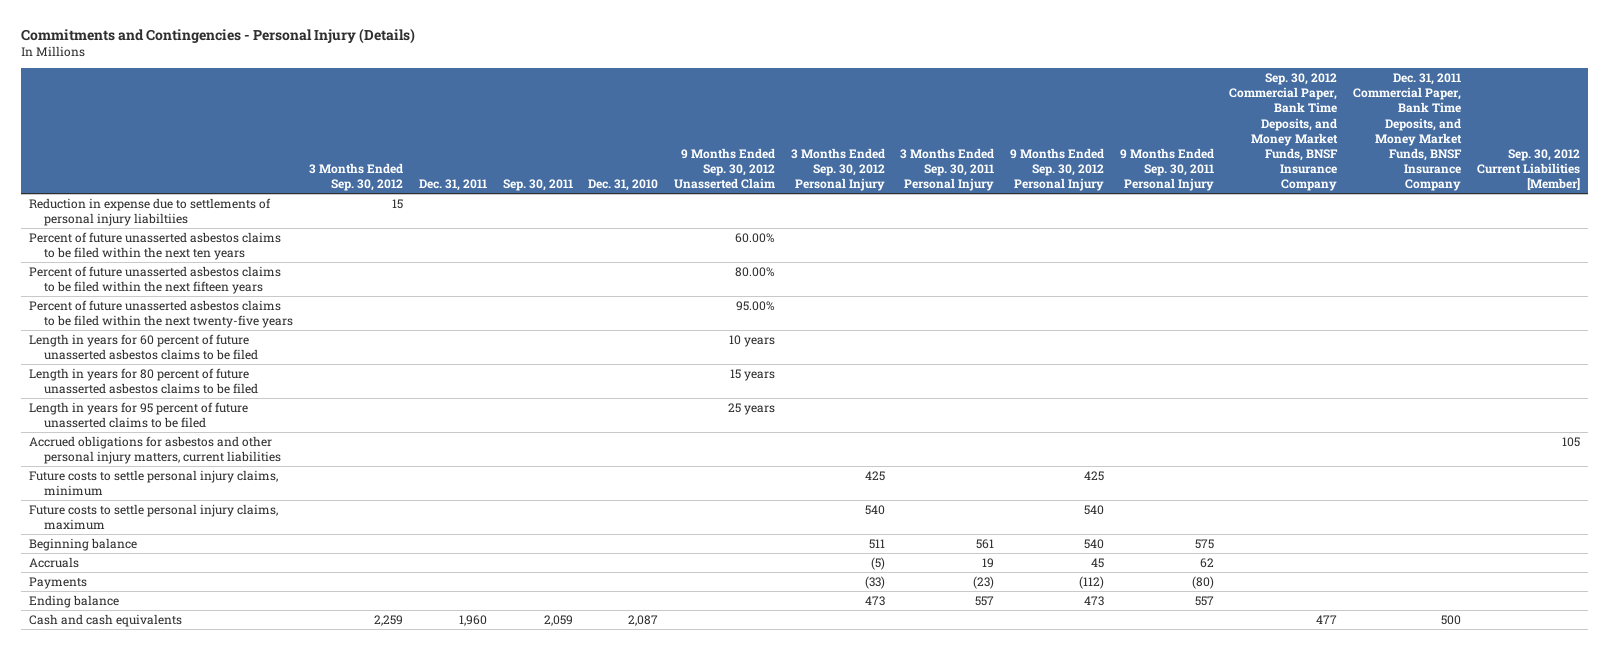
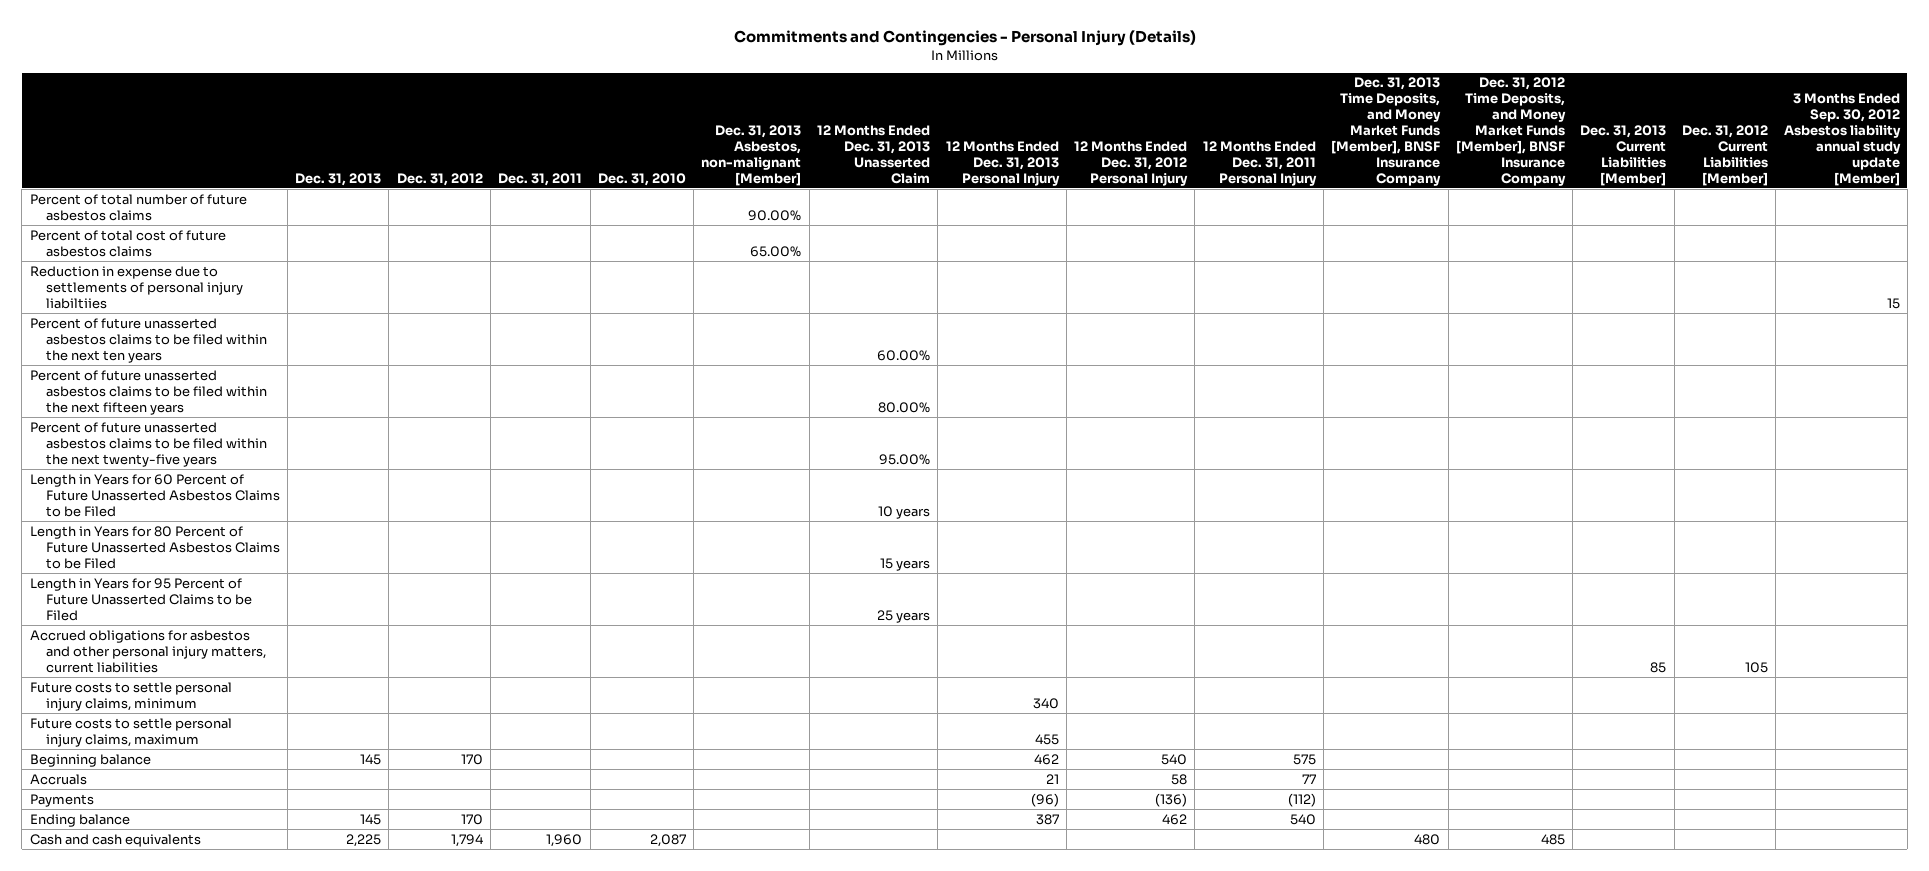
- | 3 Months Ended Sep. 30, 2012 | Dec. 31, 2011 | Sep. 30, 2011 | Dec. 31, 2010 | 9 Months Ended Sep. 30, 2012 Unasserted Claim | 3 Months Ended Sep. 30, 2012 Personal Injury | 3 Months Ended Sep. 30, 2011 Personal Injury | 9 Months Ended Sep. 30, 2012 Personal Injury | 9 Months Ended Sep. 30, 2011 Personal Injury | Sep. 30, 2012 Commercial Paper, Bank Time Deposits, and Money Market Funds, BNSF Insurance Company | Dec. 31, 2011 Commercial Paper, Bank Time Deposits, and Money Market Funds, BNSF Insurance Company | Sep. 30, 2012 Current Liabilities [Member]
+ | Dec. 31, 2013 | Dec. 31, 2012 | Dec. 31, 2011 | Dec. 31, 2010 | Dec. 31, 2013 Asbestos, non-malignant [Member] | 12 Months Ended Dec. 31, 2013 Unasserted Claim | 12 Months Ended Dec. 31, 2013 Personal Injury | 12 Months Ended Dec. 31, 2012 Personal Injury | 12 Months Ended Dec. 31, 2011 Personal Injury | Dec. 31, 2013 Time Deposits, and Money Market Funds [Member], BNSF Insurance Company | Dec. 31, 2012 Time Deposits, and Money Market Funds [Member], BNSF Insurance Company | Dec. 31, 2013 Current Liabilities [Member] | Dec. 31, 2012 Current Liabilities [Member] | 3 Months Ended Sep. 30, 2012 Asbestos liability annual study update [Member]
+ Percent of total number of future asbestos claims | | | | | 90.00% | | | | | | | | |
+ Percent of total cost of future asbestos claims | | | | | 65.00% | | | | | | | | |
- Length in years for 60 percent of future unasserted asbestos claims to be filed | | | | | 10 years | | | | | | |
- Length in years for 80 percent of future unasserted asbestos claims to be filed | | | | | 15 years | | | | | | |
- Length in years for 95 percent of future unasserted claims to be filed | | | | | 25 years | | | | | | |
+ Length in Years for 60 Percent of Future Unasserted Asbestos Claims to be Filed | | | | | | 10 years | | | | | | | |
+ Length in Years for 80 Percent of Future Unasserted Asbestos Claims to be Filed | | | | | | 15 years | | | | | | | |
+ Length in Years for 95 Percent of Future Unasserted Claims to be Filed | | | | | | 25 years | | | | | | | |

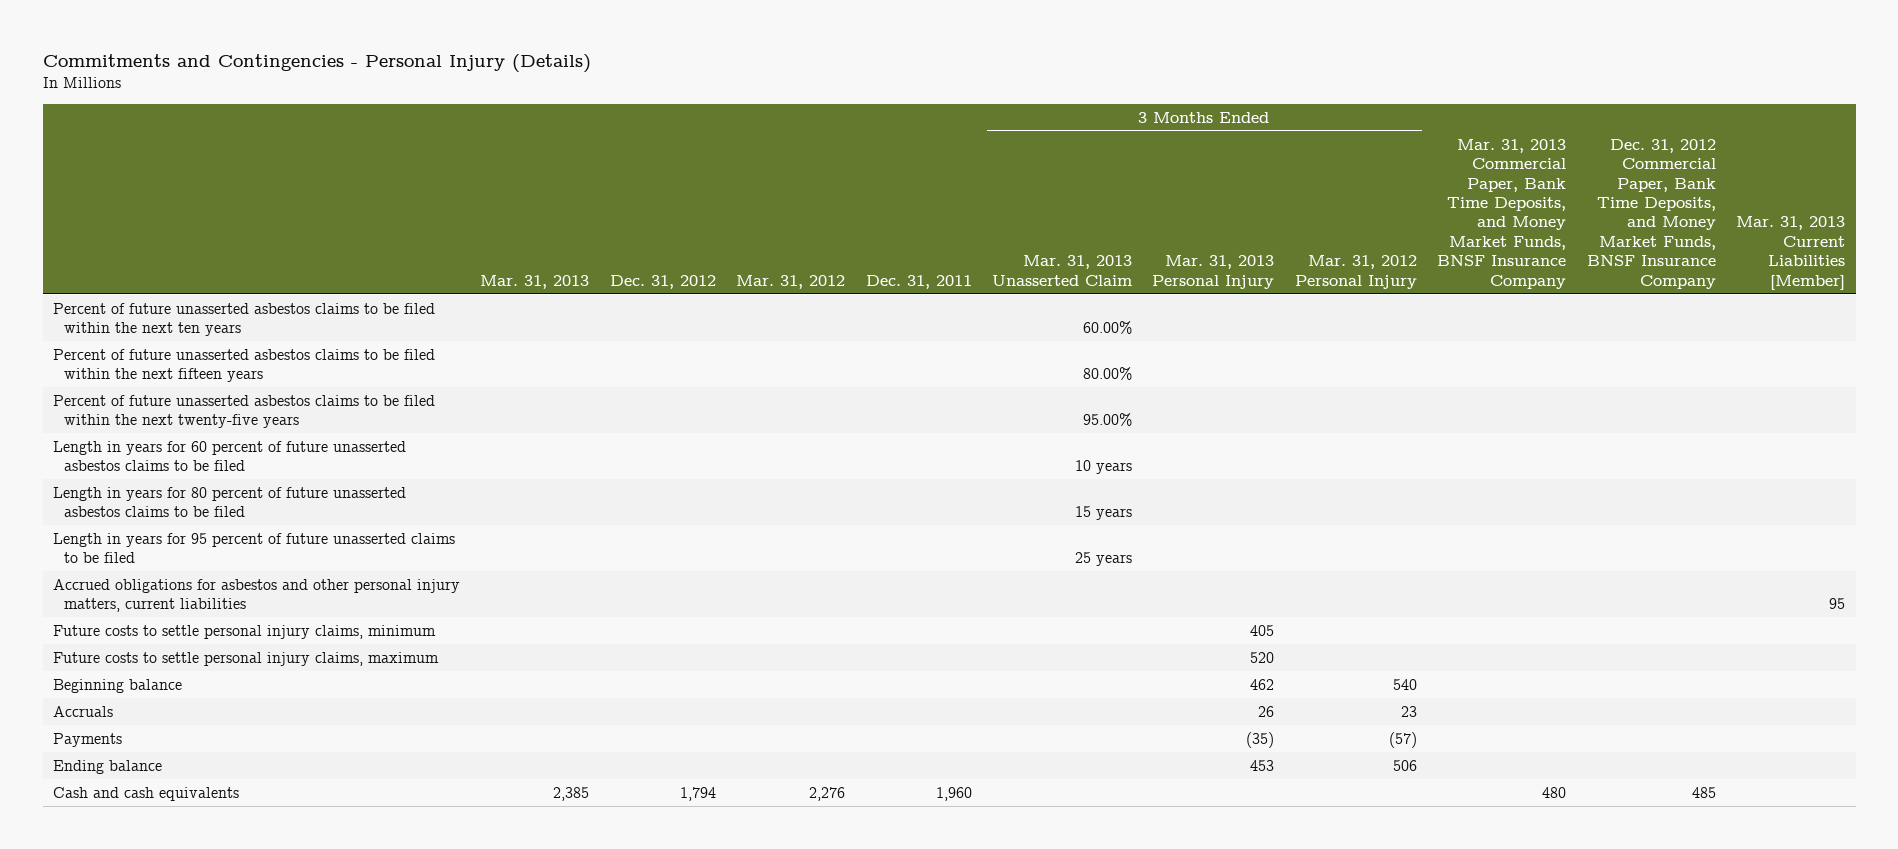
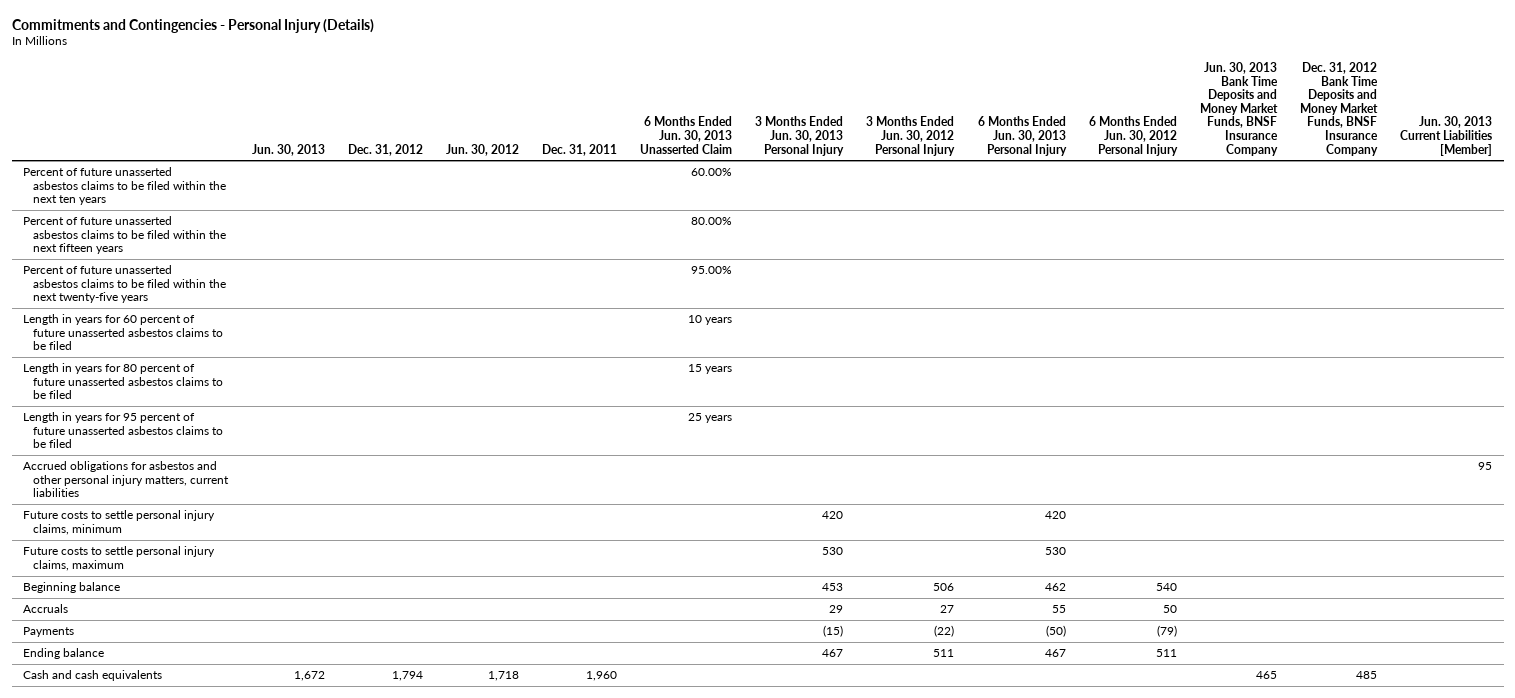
- | Mar. 31, 2013 | Dec. 31, 2012 | Mar. 31, 2012 | Dec. 31, 2011 | 3 Months Ended Mar. 31, 2013 Unasserted Claim | 3 Months Ended Mar. 31, 2013 Personal Injury | 3 Months Ended Mar. 31, 2012 Personal Injury | Mar. 31, 2013 Commercial Paper, Bank Time Deposits, and Money Market Funds, BNSF Insurance Company | Dec. 31, 2012 Commercial Paper, Bank Time Deposits, and Money Market Funds, BNSF Insurance Company | Mar. 31, 2013 Current Liabilities [Member]
+ | Jun. 30, 2013 | Dec. 31, 2012 | Jun. 30, 2012 | Dec. 31, 2011 | 6 Months Ended Jun. 30, 2013 Unasserted Claim | 3 Months Ended Jun. 30, 2013 Personal Injury | 3 Months Ended Jun. 30, 2012 Personal Injury | 6 Months Ended Jun. 30, 2013 Personal Injury | 6 Months Ended Jun. 30, 2012 Personal Injury | Jun. 30, 2013 Bank Time Deposits and Money Market Funds, BNSF Insurance Company | Dec. 31, 2012 Bank Time Deposits and Money Market Funds, BNSF Insurance Company | Jun. 30, 2013 Current Liabilities [Member]
- Length in years for 95 percent of future unasserted claims to be filed | | | | | 25 years | | | | |
+ Length in years for 95 percent of future unasserted asbestos claims to be filed | | | | | 25 years | | | | | | |

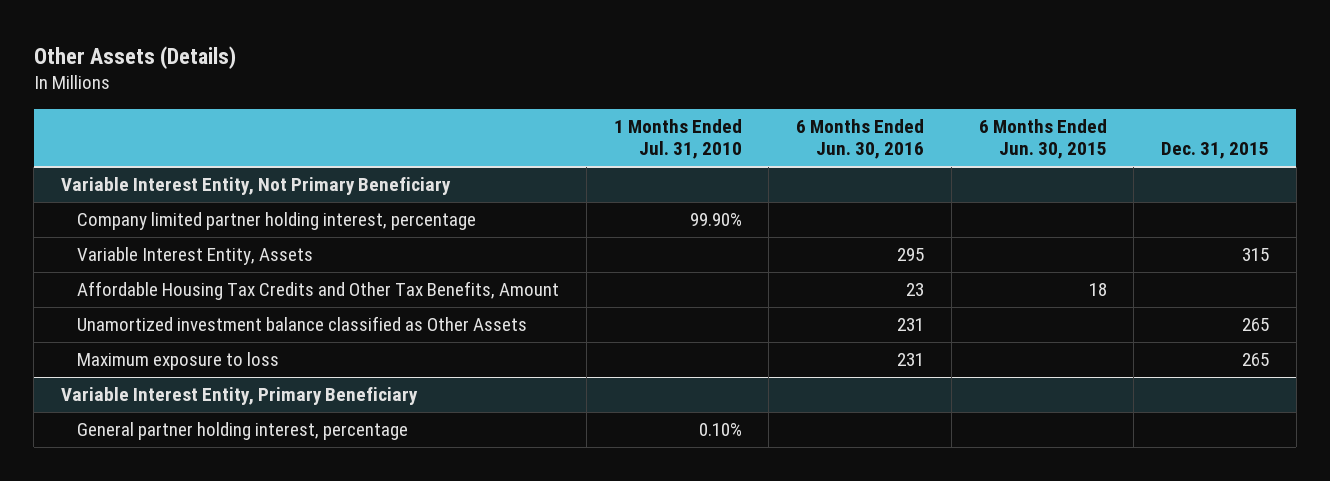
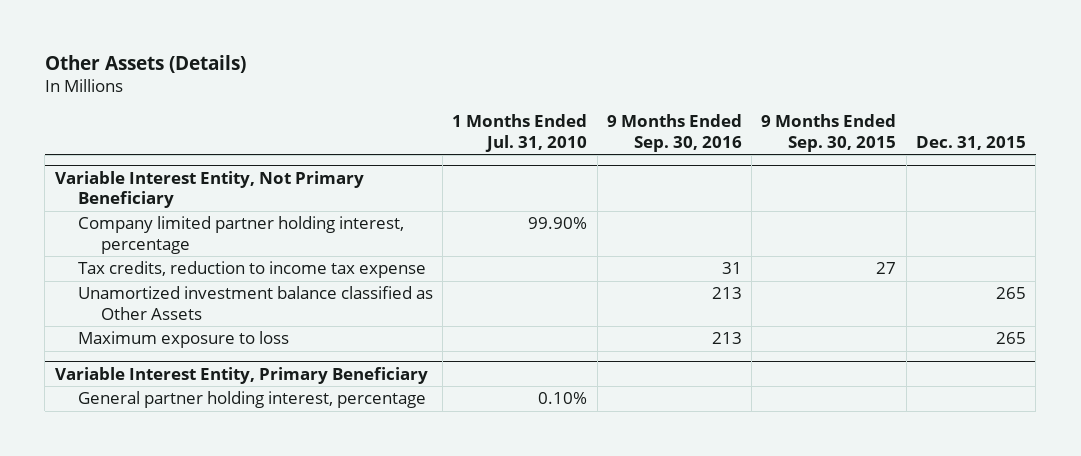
- | 1 Months Ended Jul. 31, 2010 | 6 Months Ended Jun. 30, 2016 | 6 Months Ended Jun. 30, 2015 | Dec. 31, 2015
+ | 1 Months Ended Jul. 31, 2010 | 9 Months Ended Sep. 30, 2016 | 9 Months Ended Sep. 30, 2015 | Dec. 31, 2015
@ Variable Interest Entity, Not Primary Beneficiary
- Variable Interest Entity, Assets | | 295 | | 315
- Affordable Housing Tax Credits and Other Tax Benefits, Amount | | 23 | 18 |
+ Tax credits, reduction to income tax expense | | 31 | 27 |

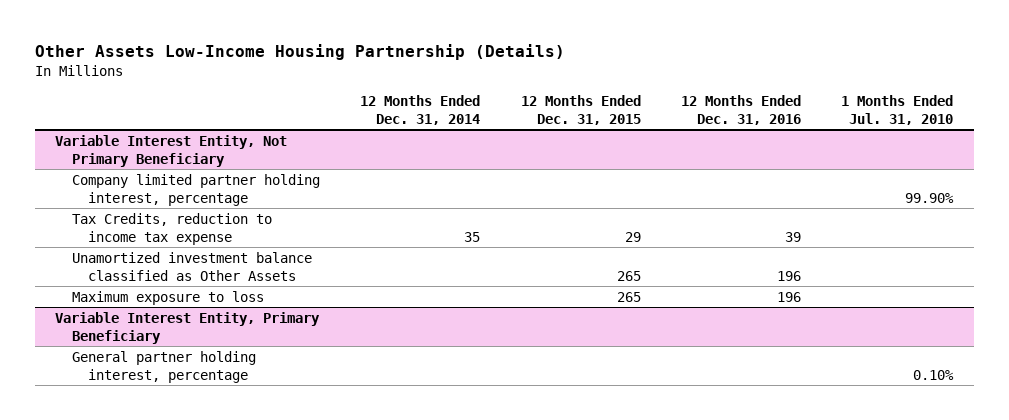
- Other Assets (Details)
+ Other Assets Low-Income Housing Partnership (Details)
- | 1 Months Ended Jul. 31, 2010 | 9 Months Ended Sep. 30, 2016 | 9 Months Ended Sep. 30, 2015 | Dec. 31, 2015
+ | 12 Months Ended Dec. 31, 2014 | 12 Months Ended Dec. 31, 2015 | 12 Months Ended Dec. 31, 2016 | 1 Months Ended Jul. 31, 2010
@ Variable Interest Entity, Not Primary Beneficiary
- Tax credits, reduction to income tax expense | | 31 | 27 |
+ Tax Credits, reduction to income tax expense | 35 | 29 | 39 |

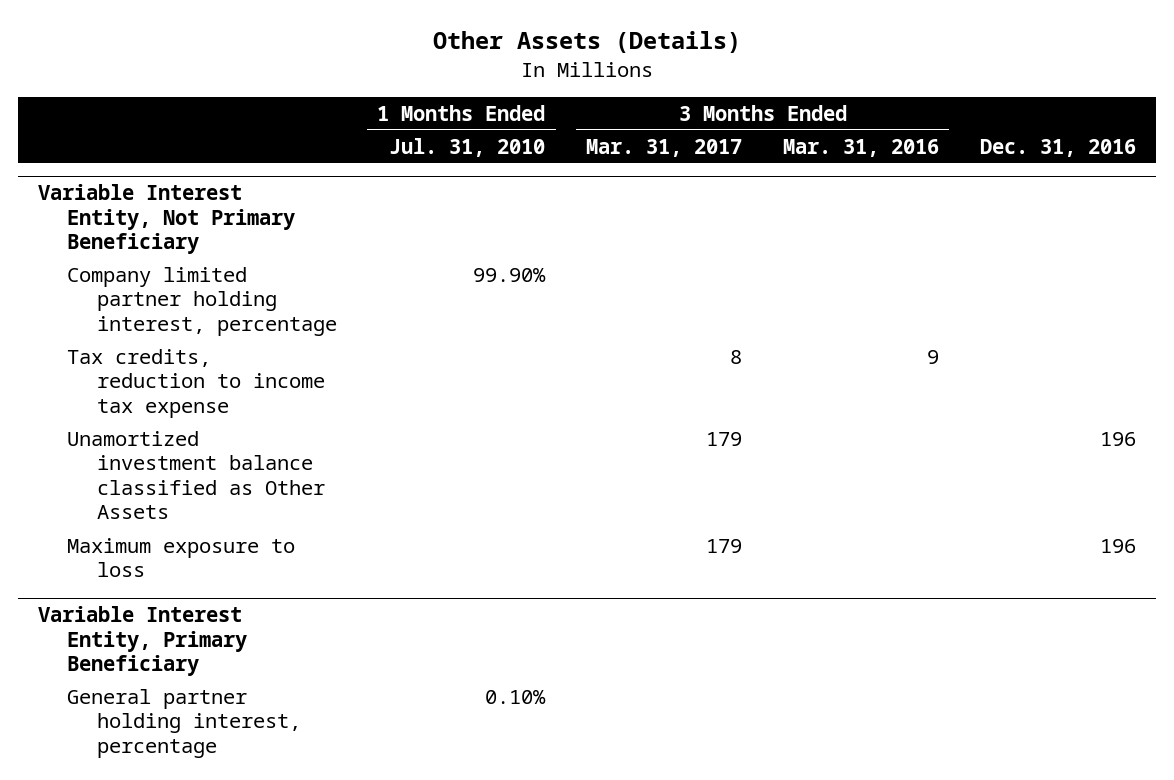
- Other Assets Low-Income Housing Partnership (Details)
+ Other Assets (Details)
- | 12 Months Ended Dec. 31, 2014 | 12 Months Ended Dec. 31, 2015 | 12 Months Ended Dec. 31, 2016 | 1 Months Ended Jul. 31, 2010
+ | 1 Months Ended Jul. 31, 2010 | 3 Months Ended Mar. 31, 2017 | 3 Months Ended Mar. 31, 2016 | Dec. 31, 2016
@ Variable Interest Entity, Not Primary Beneficiary
- Tax Credits, reduction to income tax expense | 35 | 29 | 39 |
+ Tax credits, reduction to income tax expense | | 8 | 9 |

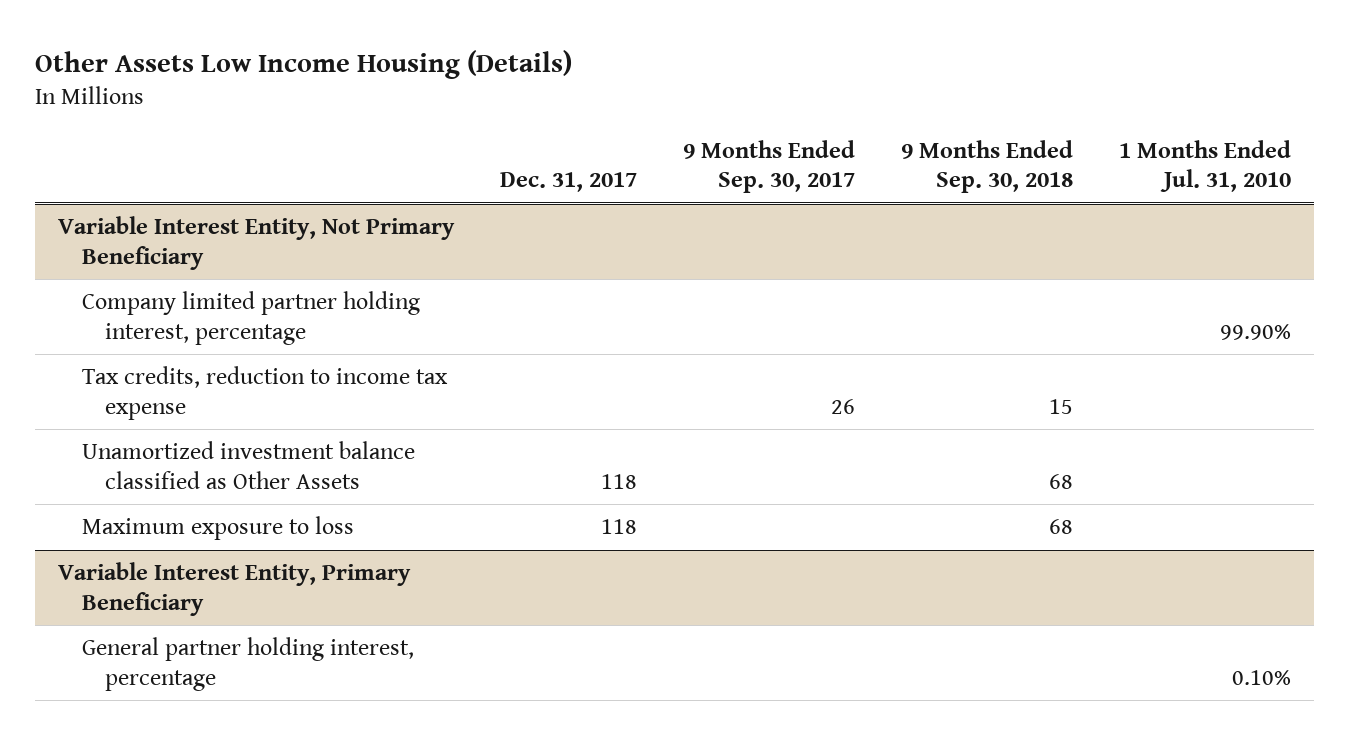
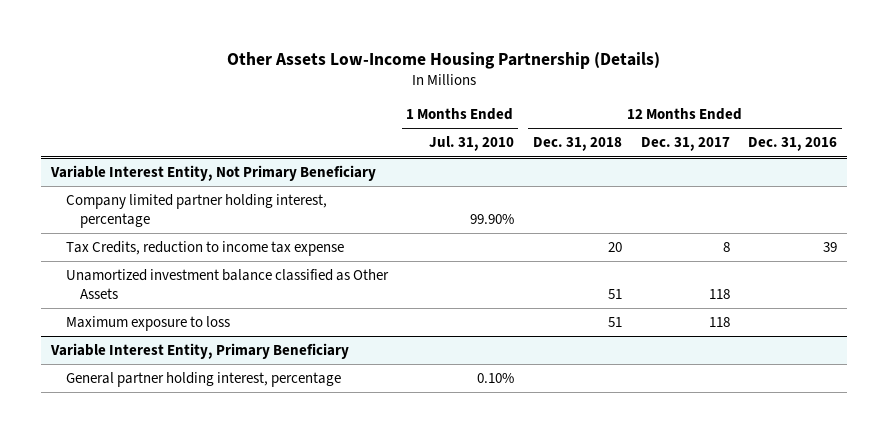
- Other Assets Low Income Housing (Details)
+ Other Assets Low-Income Housing Partnership (Details)
- | Dec. 31, 2017 | 9 Months Ended Sep. 30, 2017 | 9 Months Ended Sep. 30, 2018 | 1 Months Ended Jul. 31, 2010
+ | 1 Months Ended Jul. 31, 2010 | 12 Months Ended Dec. 31, 2018 | 12 Months Ended Dec. 31, 2017 | 12 Months Ended Dec. 31, 2016
@ Variable Interest Entity, Not Primary Beneficiary
- Tax credits, reduction to income tax expense | | 26 | 15 |
+ Tax Credits, reduction to income tax expense | | 20 | 8 | 39

